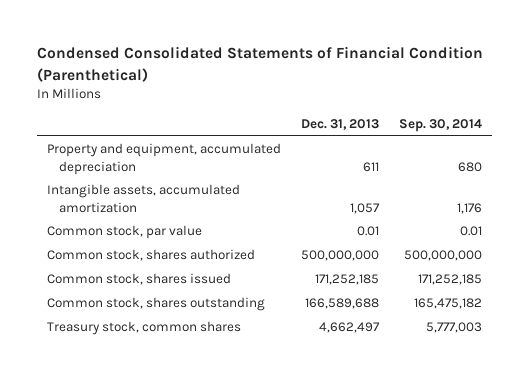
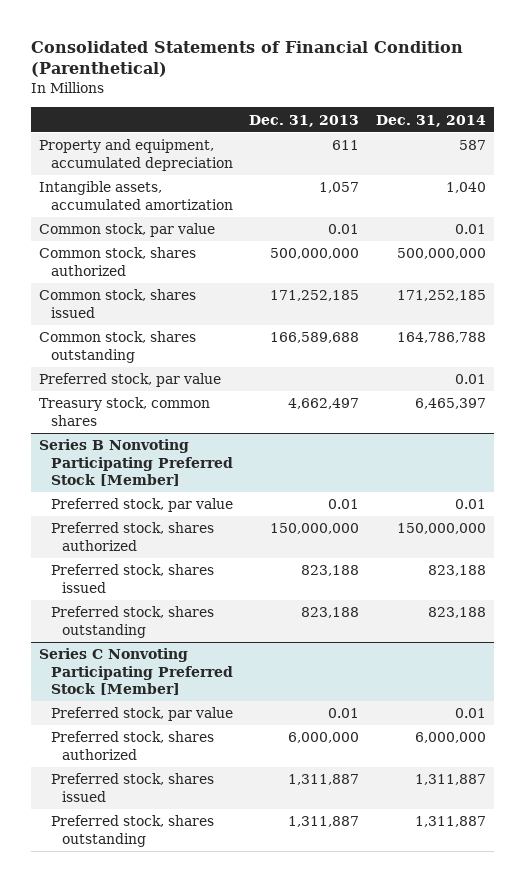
- Condensed Consolidated Statements of Financial Condition (Parenthetical)
+ Consolidated Statements of Financial Condition (Parenthetical)
- | Dec. 31, 2013 | Sep. 30, 2014
+ | Dec. 31, 2013 | Dec. 31, 2014
+ Preferred stock, par value | | 0.01
+ Series B Nonvoting Participating Preferred Stock [Member]
+ Preferred stock, par value | 0.01 | 0.01
+ Preferred stock, shares authorized | 150,000,000 | 150,000,000
+ Preferred stock, shares issued | 823,188 | 823,188
+ Preferred stock, shares outstanding | 823,188 | 823,188
+ Series C Nonvoting Participating Preferred Stock [Member]
+ Preferred stock, par value | 0.01 | 0.01
+ Preferred stock, shares authorized | 6,000,000 | 6,000,000
+ Preferred stock, shares issued | 1,311,887 | 1,311,887
+ Preferred stock, shares outstanding | 1,311,887 | 1,311,887

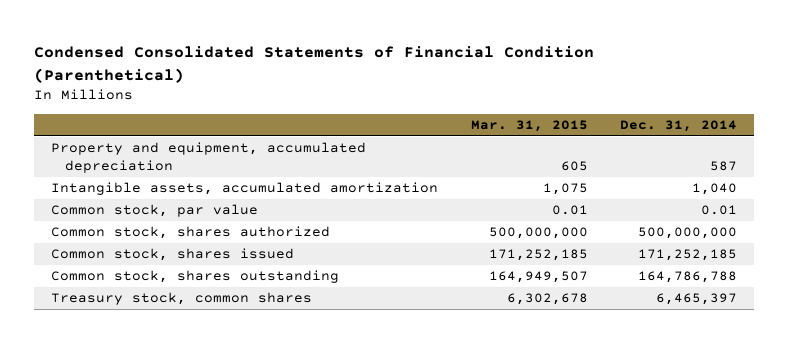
- Consolidated Statements of Financial Condition (Parenthetical)
+ Condensed Consolidated Statements of Financial Condition (Parenthetical)
- | Dec. 31, 2013 | Dec. 31, 2014
+ | Mar. 31, 2015 | Dec. 31, 2014
- Preferred stock, par value | | 0.01
- Series B Nonvoting Participating Preferred Stock [Member]
- Preferred stock, par value | 0.01 | 0.01
- Preferred stock, shares authorized | 150,000,000 | 150,000,000
- Preferred stock, shares issued | 823,188 | 823,188
- Preferred stock, shares outstanding | 823,188 | 823,188
- Series C Nonvoting Participating Preferred Stock [Member]
- Preferred stock, par value | 0.01 | 0.01
- Preferred stock, shares authorized | 6,000,000 | 6,000,000
- Preferred stock, shares issued | 1,311,887 | 1,311,887
- Preferred stock, shares outstanding | 1,311,887 | 1,311,887

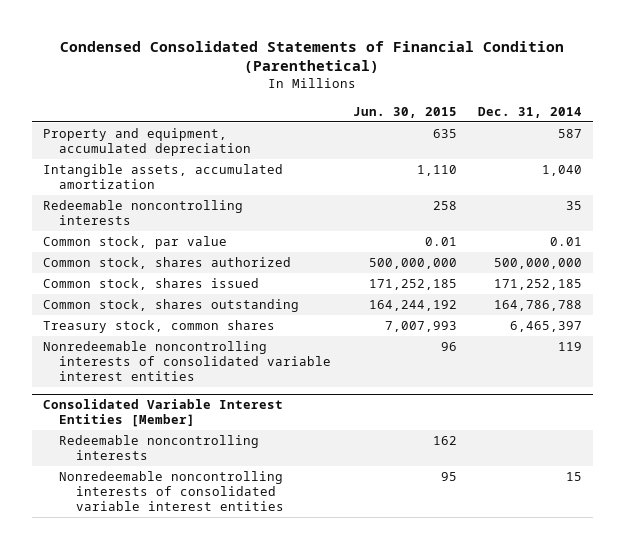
- | Mar. 31, 2015 | Dec. 31, 2014
+ | Jun. 30, 2015 | Dec. 31, 2014
+ Redeemable noncontrolling interests | 258 | 35
+ Nonredeemable noncontrolling interests of consolidated variable interest entities | 96 | 119
+ Consolidated Variable Interest Entities [Member]
+ Redeemable noncontrolling interests | 162 |
+ Nonredeemable noncontrolling interests of consolidated variable interest entities | 95 | 15

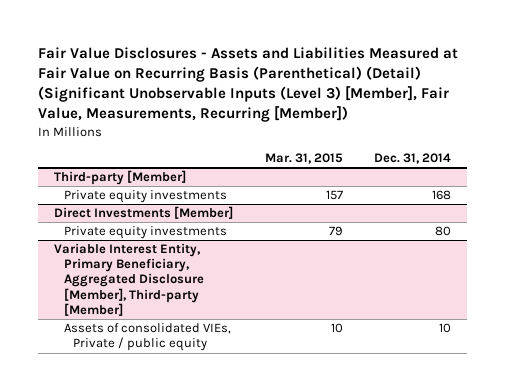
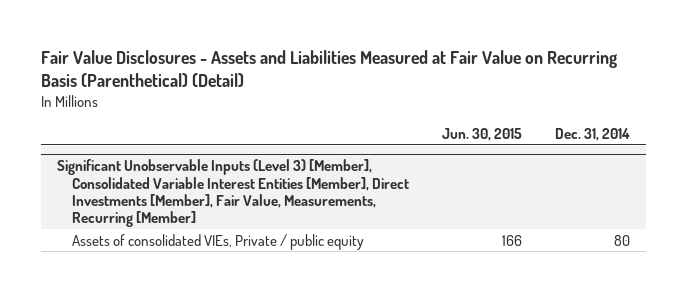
- Fair Value Disclosures - Assets and Liabilities Measured at Fair Value on Recurring Basis (Parenthetical) (Detail) (Significant Unobservable Inputs (Level 3) [Member], Fair Value, Measurements, Recurring [Member])
+ Fair Value Disclosures - Assets and Liabilities Measured at Fair Value on Recurring Basis (Parenthetical) (Detail)
- | Mar. 31, 2015 | Dec. 31, 2014
+ | Jun. 30, 2015 | Dec. 31, 2014
- Third-party [Member]
- Private equity investments | 157 | 168
- Direct Investments [Member]
- Private equity investments | 79 | 80
- Variable Interest Entity, Primary Beneficiary, Aggregated Disclosure [Member], Third-party [Member]
- Assets of consolidated VIEs, Private / public equity | 10 | 10
+ Significant Unobservable Inputs (Level 3) [Member], Consolidated Variable Interest Entities [Member], Direct Investments [Member], Fair Value, Measurements, Recurring [Member]
+ Assets of consolidated VIEs, Private / public equity | 166 | 80

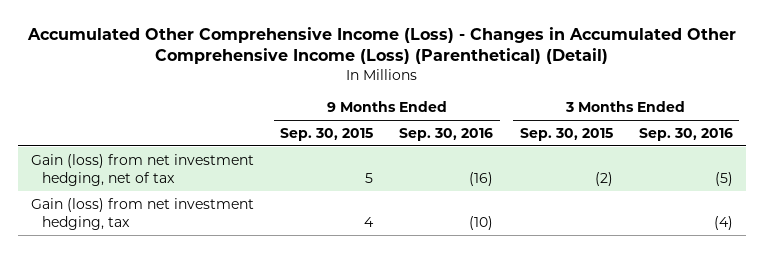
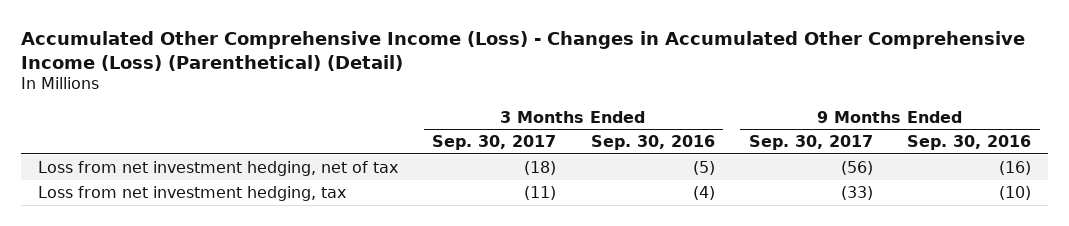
- | 9 Months Ended Sep. 30, 2015 | 9 Months Ended Sep. 30, 2016 | 3 Months Ended Sep. 30, 2015 | 3 Months Ended Sep. 30, 2016
+ | 3 Months Ended Sep. 30, 2017 | 3 Months Ended Sep. 30, 2016 | 9 Months Ended Sep. 30, 2017 | 9 Months Ended Sep. 30, 2016
- Gain (loss) from net investment hedging, net of tax | 5 | (16) | (2) | (5)
- Gain (loss) from net investment hedging, tax | 4 | (10) | | (4)
+ Loss from net investment hedging, net of tax | (18) | (5) | (56) | (16)
+ Loss from net investment hedging, tax | (11) | (4) | (33) | (10)

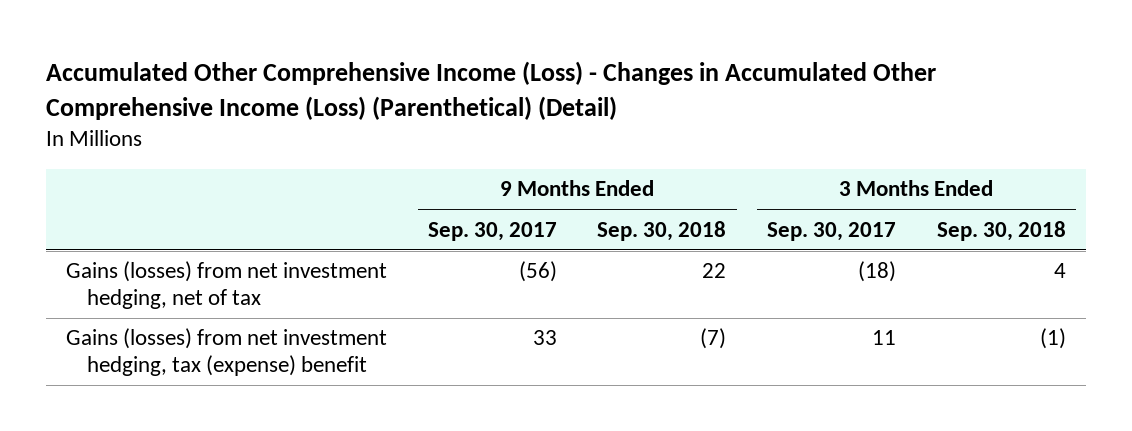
- | 3 Months Ended Sep. 30, 2017 | 3 Months Ended Sep. 30, 2016 | 9 Months Ended Sep. 30, 2017 | 9 Months Ended Sep. 30, 2016
+ | 9 Months Ended Sep. 30, 2017 | 9 Months Ended Sep. 30, 2018 | 3 Months Ended Sep. 30, 2017 | 3 Months Ended Sep. 30, 2018
- Loss from net investment hedging, net of tax | (18) | (5) | (56) | (16)
- Loss from net investment hedging, tax | (11) | (4) | (33) | (10)
+ Gains (losses) from net investment hedging, net of tax | (56) | 22 | (18) | 4
+ Gains (losses) from net investment hedging, tax (expense) benefit | 33 | (7) | 11 | (1)

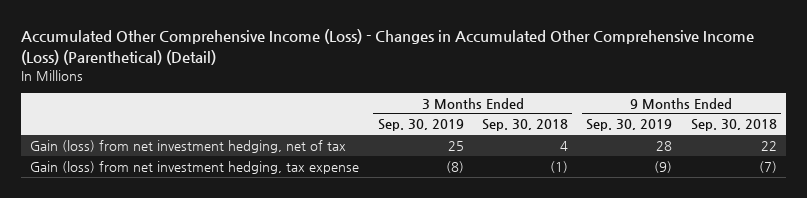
- | 9 Months Ended Sep. 30, 2017 | 9 Months Ended Sep. 30, 2018 | 3 Months Ended Sep. 30, 2017 | 3 Months Ended Sep. 30, 2018
+ | 3 Months Ended Sep. 30, 2019 | 3 Months Ended Sep. 30, 2018 | 9 Months Ended Sep. 30, 2019 | 9 Months Ended Sep. 30, 2018
- Gains (losses) from net investment hedging, net of tax | (56) | 22 | (18) | 4
- Gains (losses) from net investment hedging, tax (expense) benefit | 33 | (7) | 11 | (1)
+ Gain (loss) from net investment hedging, net of tax | 25 | 4 | 28 | 22
+ Gain (loss) from net investment hedging, tax expense | (8) | (1) | (9) | (7)

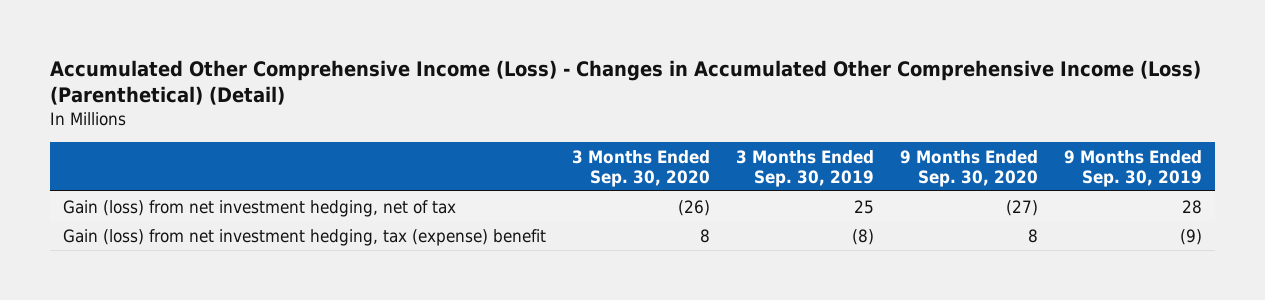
- | 3 Months Ended Sep. 30, 2019 | 3 Months Ended Sep. 30, 2018 | 9 Months Ended Sep. 30, 2019 | 9 Months Ended Sep. 30, 2018
+ | 3 Months Ended Sep. 30, 2020 | 3 Months Ended Sep. 30, 2019 | 9 Months Ended Sep. 30, 2020 | 9 Months Ended Sep. 30, 2019
- Gain (loss) from net investment hedging, tax expense | (8) | (1) | (9) | (7)
+ Gain (loss) from net investment hedging, tax (expense) benefit | 8 | (8) | 8 | (9)

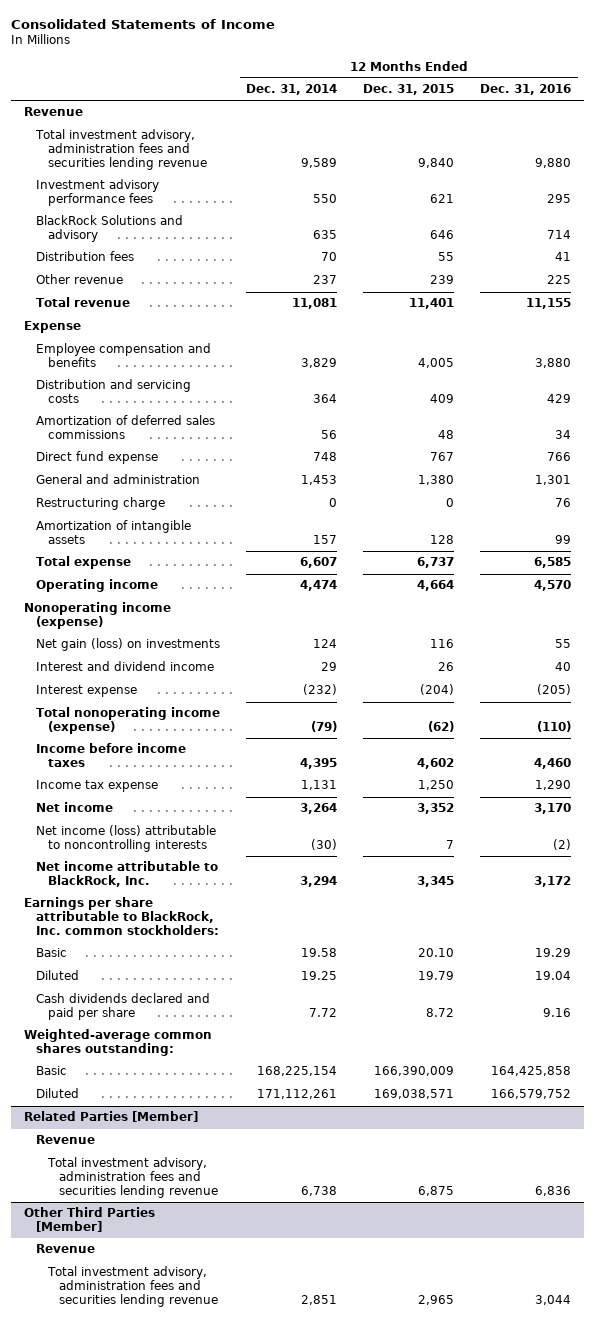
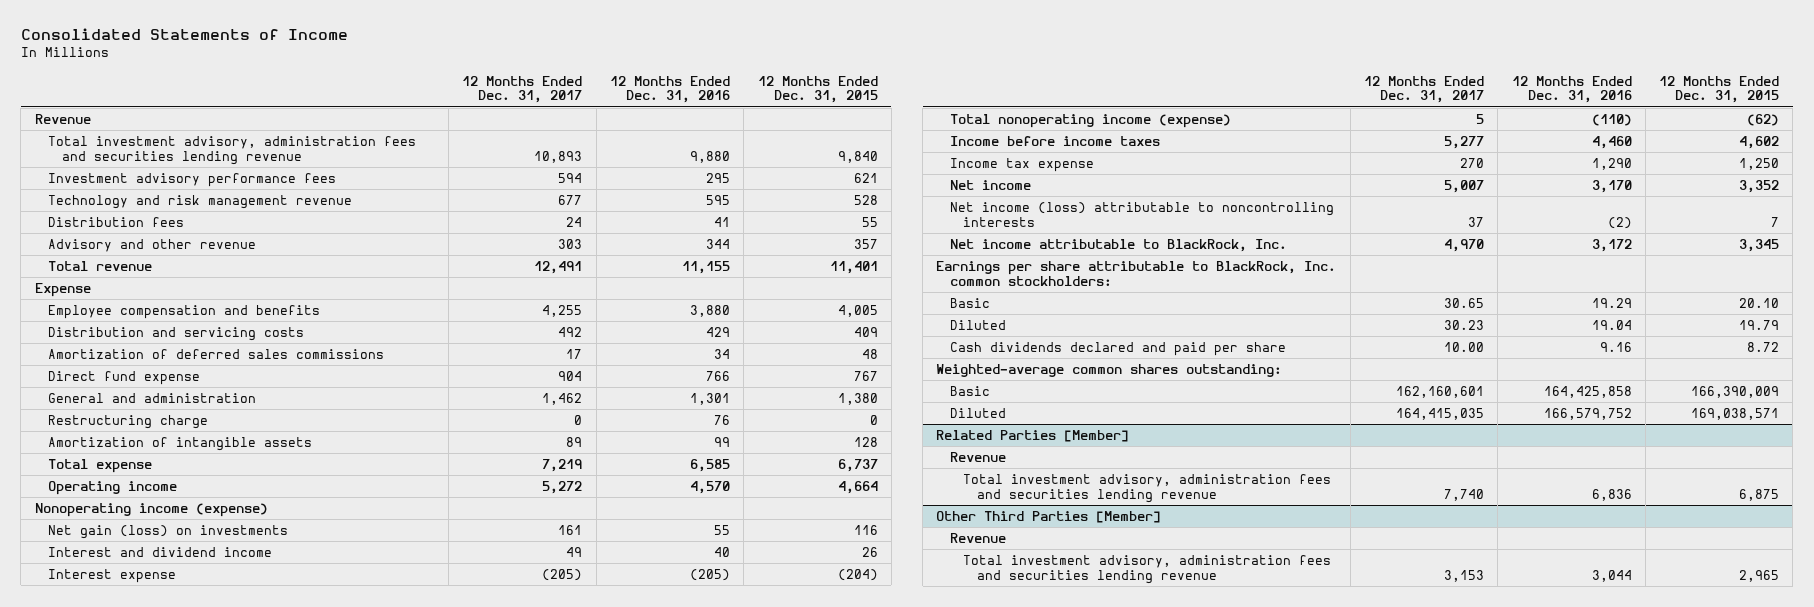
- | 12 Months Ended Dec. 31, 2014 | 12 Months Ended Dec. 31, 2015 | 12 Months Ended Dec. 31, 2016
+ | 12 Months Ended Dec. 31, 2017 | 12 Months Ended Dec. 31, 2016 | 12 Months Ended Dec. 31, 2015
- BlackRock Solutions and advisory | 635 | 646 | 714
+ Technology and risk management revenue | 677 | 595 | 528
- Other revenue | 237 | 239 | 225
+ Advisory and other revenue | 303 | 344 | 357

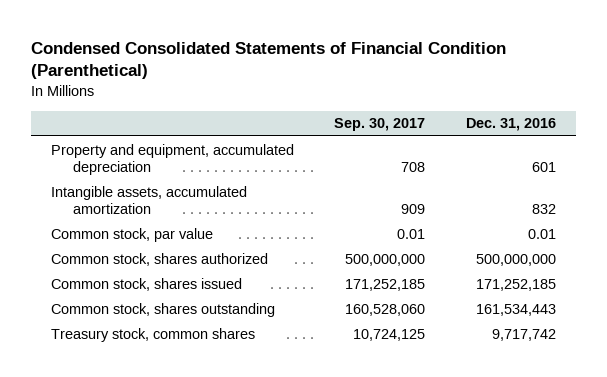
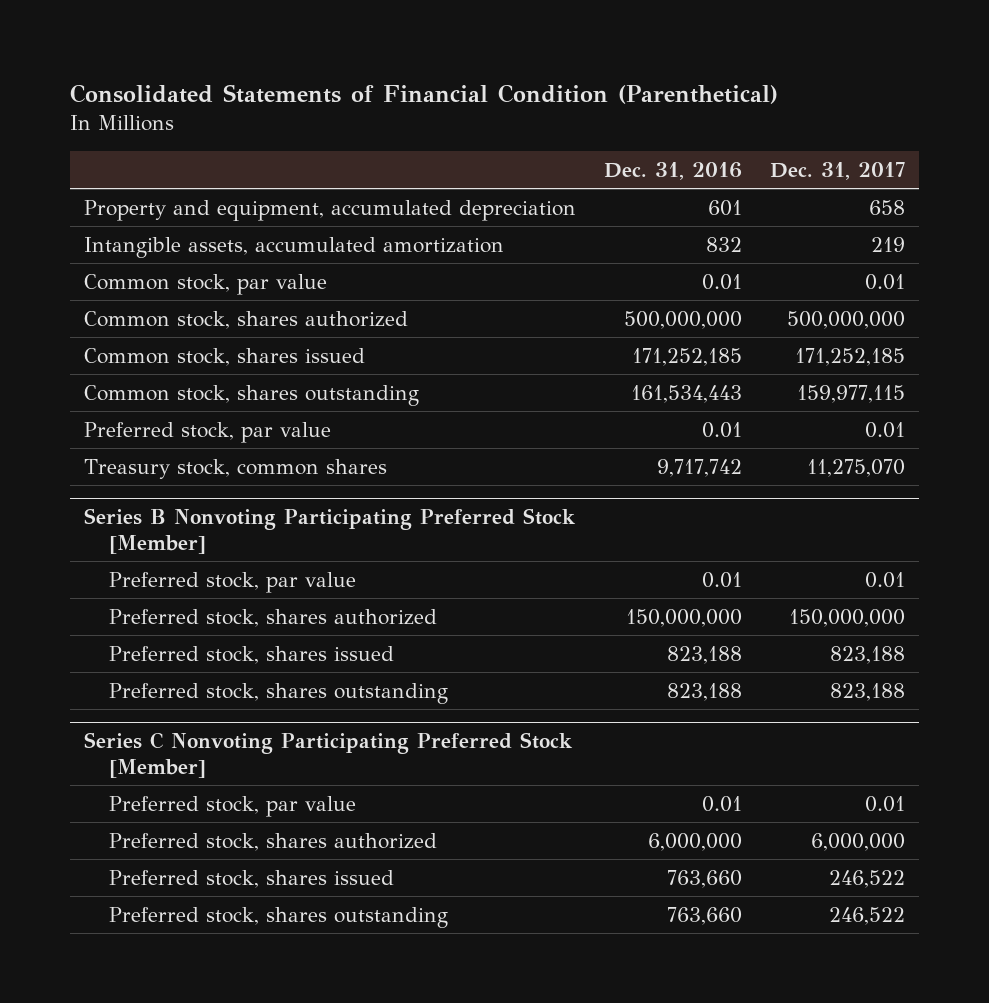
- Condensed Consolidated Statements of Financial Condition (Parenthetical)
+ Consolidated Statements of Financial Condition (Parenthetical)
- | Sep. 30, 2017 | Dec. 31, 2016
+ | Dec. 31, 2016 | Dec. 31, 2017
+ Preferred stock, par value | 0.01 | 0.01
+ Series B Nonvoting Participating Preferred Stock [Member]
+ Preferred stock, par value | 0.01 | 0.01
+ Preferred stock, shares authorized | 150,000,000 | 150,000,000
+ Preferred stock, shares issued | 823,188 | 823,188
+ Preferred stock, shares outstanding | 823,188 | 823,188
+ Series C Nonvoting Participating Preferred Stock [Member]
+ Preferred stock, par value | 0.01 | 0.01
+ Preferred stock, shares authorized | 6,000,000 | 6,000,000
+ Preferred stock, shares issued | 763,660 | 246,522
+ Preferred stock, shares outstanding | 763,660 | 246,522

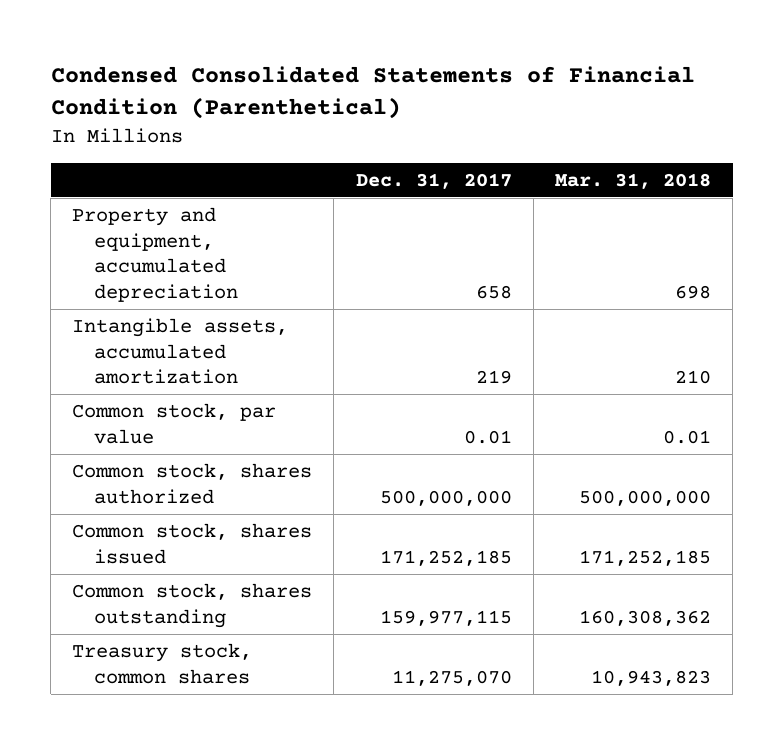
- Consolidated Statements of Financial Condition (Parenthetical)
+ Condensed Consolidated Statements of Financial Condition (Parenthetical)
- | Dec. 31, 2016 | Dec. 31, 2017
+ | Dec. 31, 2017 | Mar. 31, 2018
- Preferred stock, par value | 0.01 | 0.01
- Series B Nonvoting Participating Preferred Stock [Member]
- Preferred stock, par value | 0.01 | 0.01
- Preferred stock, shares authorized | 150,000,000 | 150,000,000
- Preferred stock, shares issued | 823,188 | 823,188
- Preferred stock, shares outstanding | 823,188 | 823,188
- Series C Nonvoting Participating Preferred Stock [Member]
- Preferred stock, par value | 0.01 | 0.01
- Preferred stock, shares authorized | 6,000,000 | 6,000,000
- Preferred stock, shares issued | 763,660 | 246,522
- Preferred stock, shares outstanding | 763,660 | 246,522

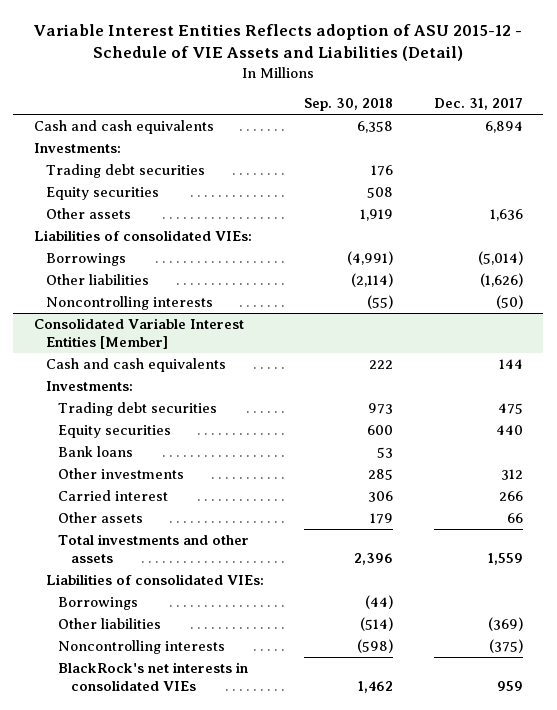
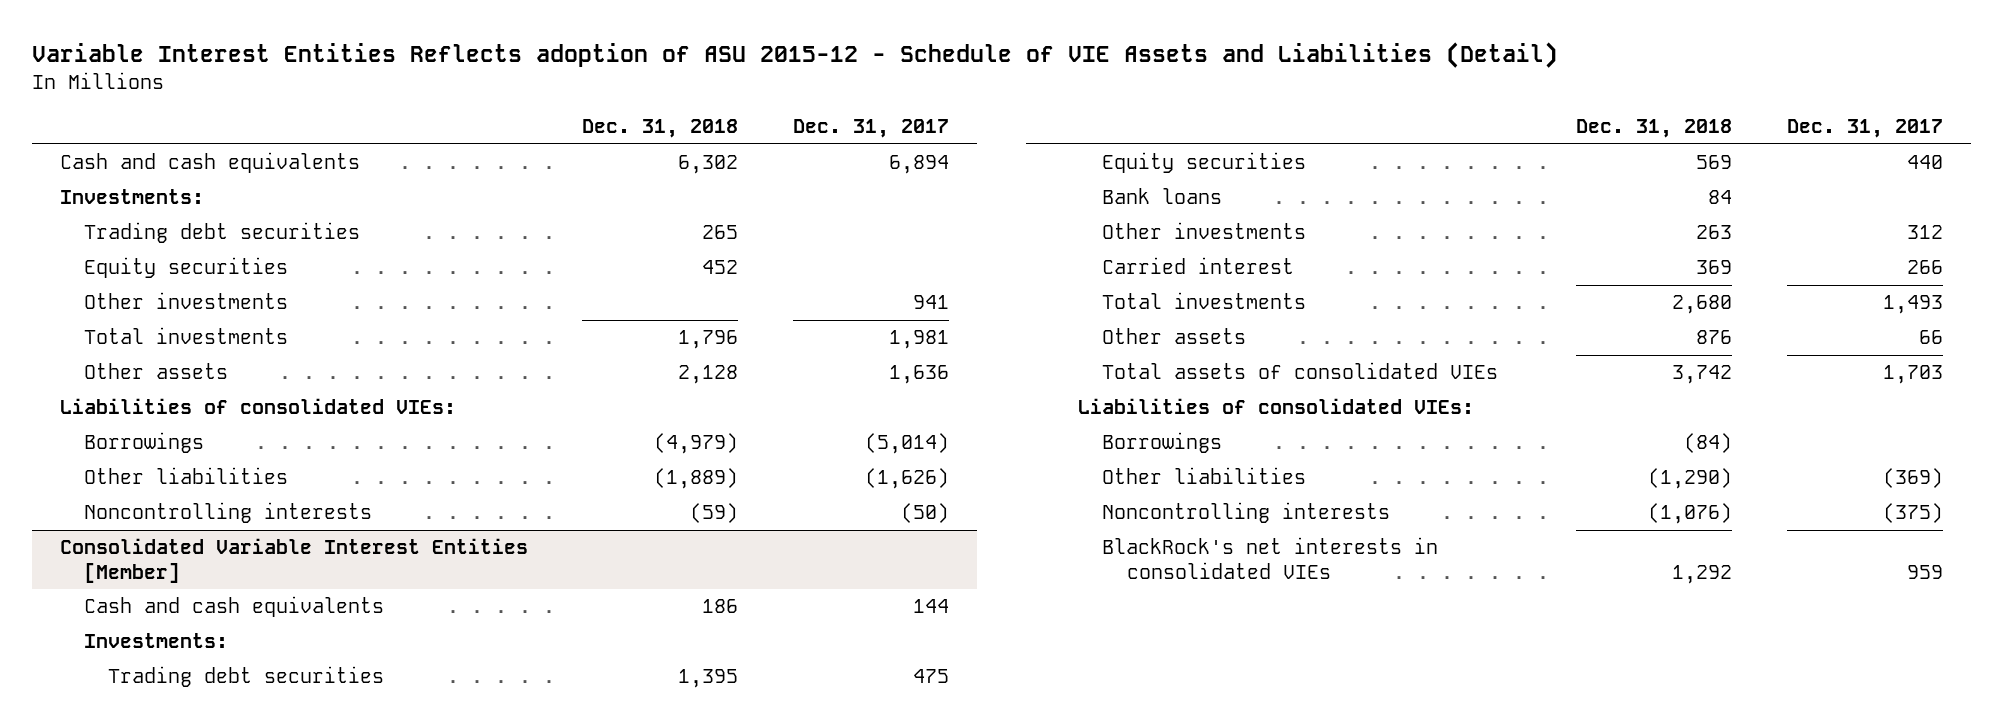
- | Sep. 30, 2018 | Dec. 31, 2017
+ | Dec. 31, 2018 | Dec. 31, 2017
+ Other investments | | 941
+ Total investments | 1,796 | 1,981
@ Consolidated Variable Interest Entities [Member]
+ Total investments | 2,680 | 1,493
- Total investments and other assets | 2,396 | 1,559
+ Total assets of consolidated VIEs | 3,742 | 1,703

